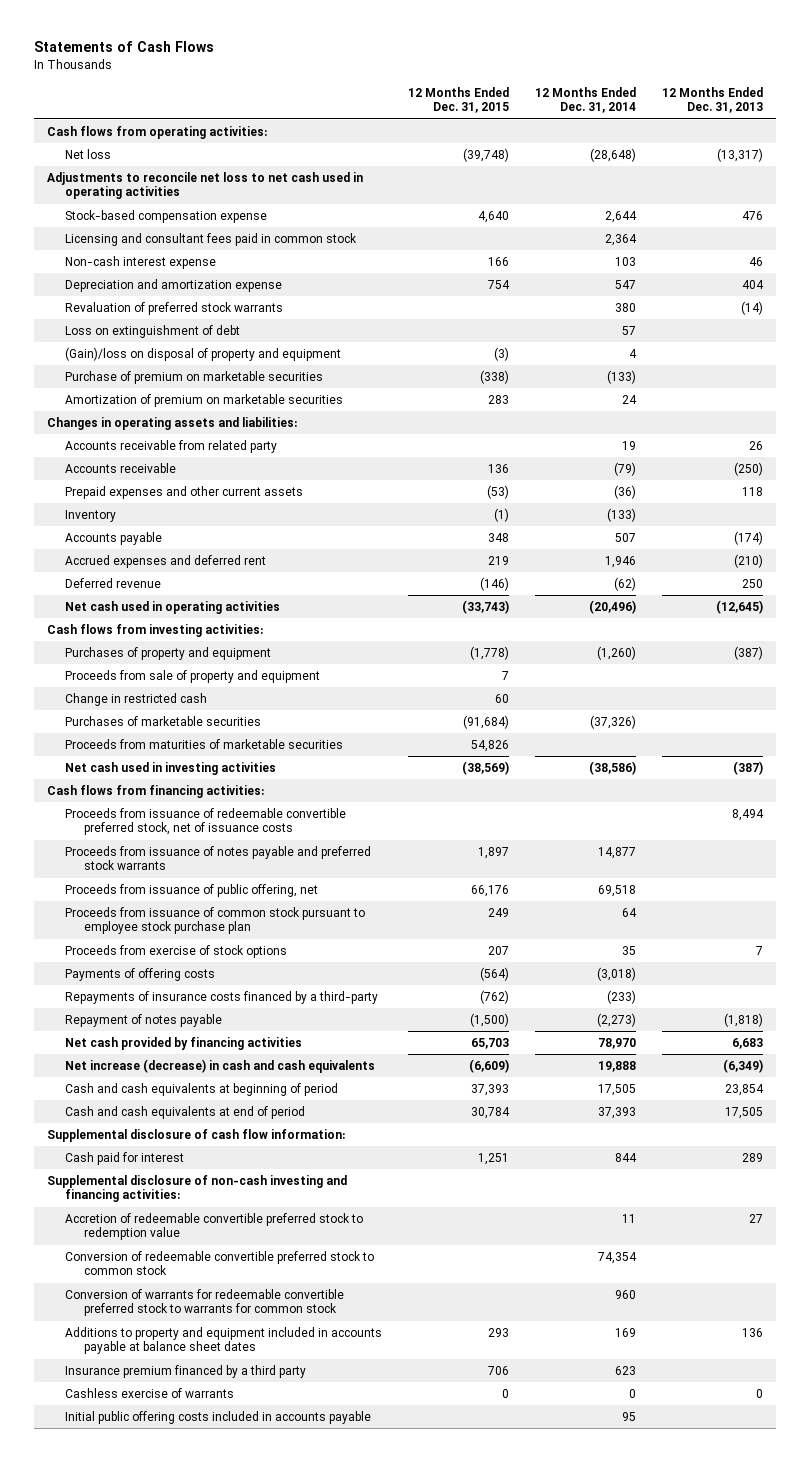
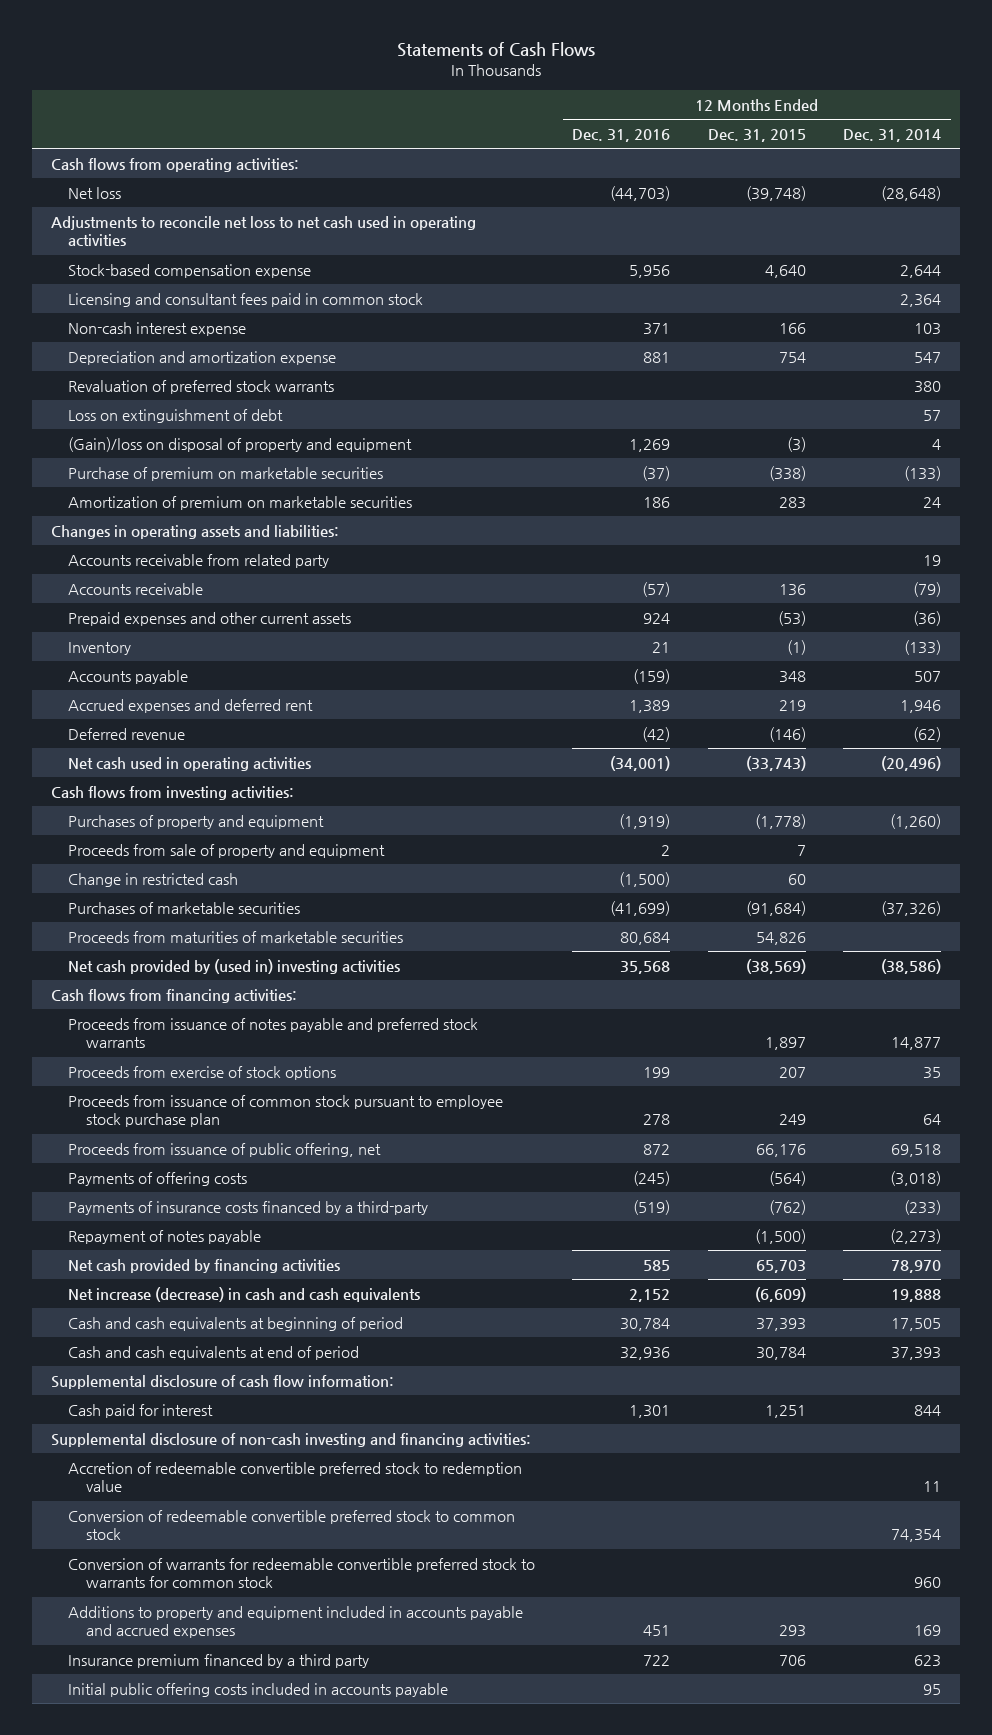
- | 12 Months Ended Dec. 31, 2015 | 12 Months Ended Dec. 31, 2014 | 12 Months Ended Dec. 31, 2013
+ | 12 Months Ended Dec. 31, 2016 | 12 Months Ended Dec. 31, 2015 | 12 Months Ended Dec. 31, 2014
- Net cash used in investing activities | (38,569) | (38,586) | (387)
+ Net cash provided by (used in) investing activities | 35,568 | (38,569) | (38,586)
- Proceeds from issuance of redeemable convertible preferred stock, net of issuance costs | | | 8,494
moved down: Proceeds from issuance of common stock pursuant to employee stock purchase plan | 278 | 249 | 64
moved down: Proceeds from issuance of public offering, net | 872 | 66,176 | 69,518
- Repayments of insurance costs financed by a third-party | (762) | (233) |
+ Payments of insurance costs financed by a third-party | (519) | (762) | (233)
- Additions to property and equipment included in accounts payable at balance sheet dates | 293 | 169 | 136
+ Additions to property and equipment included in accounts payable and accrued expenses | 451 | 293 | 169
- Cashless exercise of warrants | 0 | 0 | 0

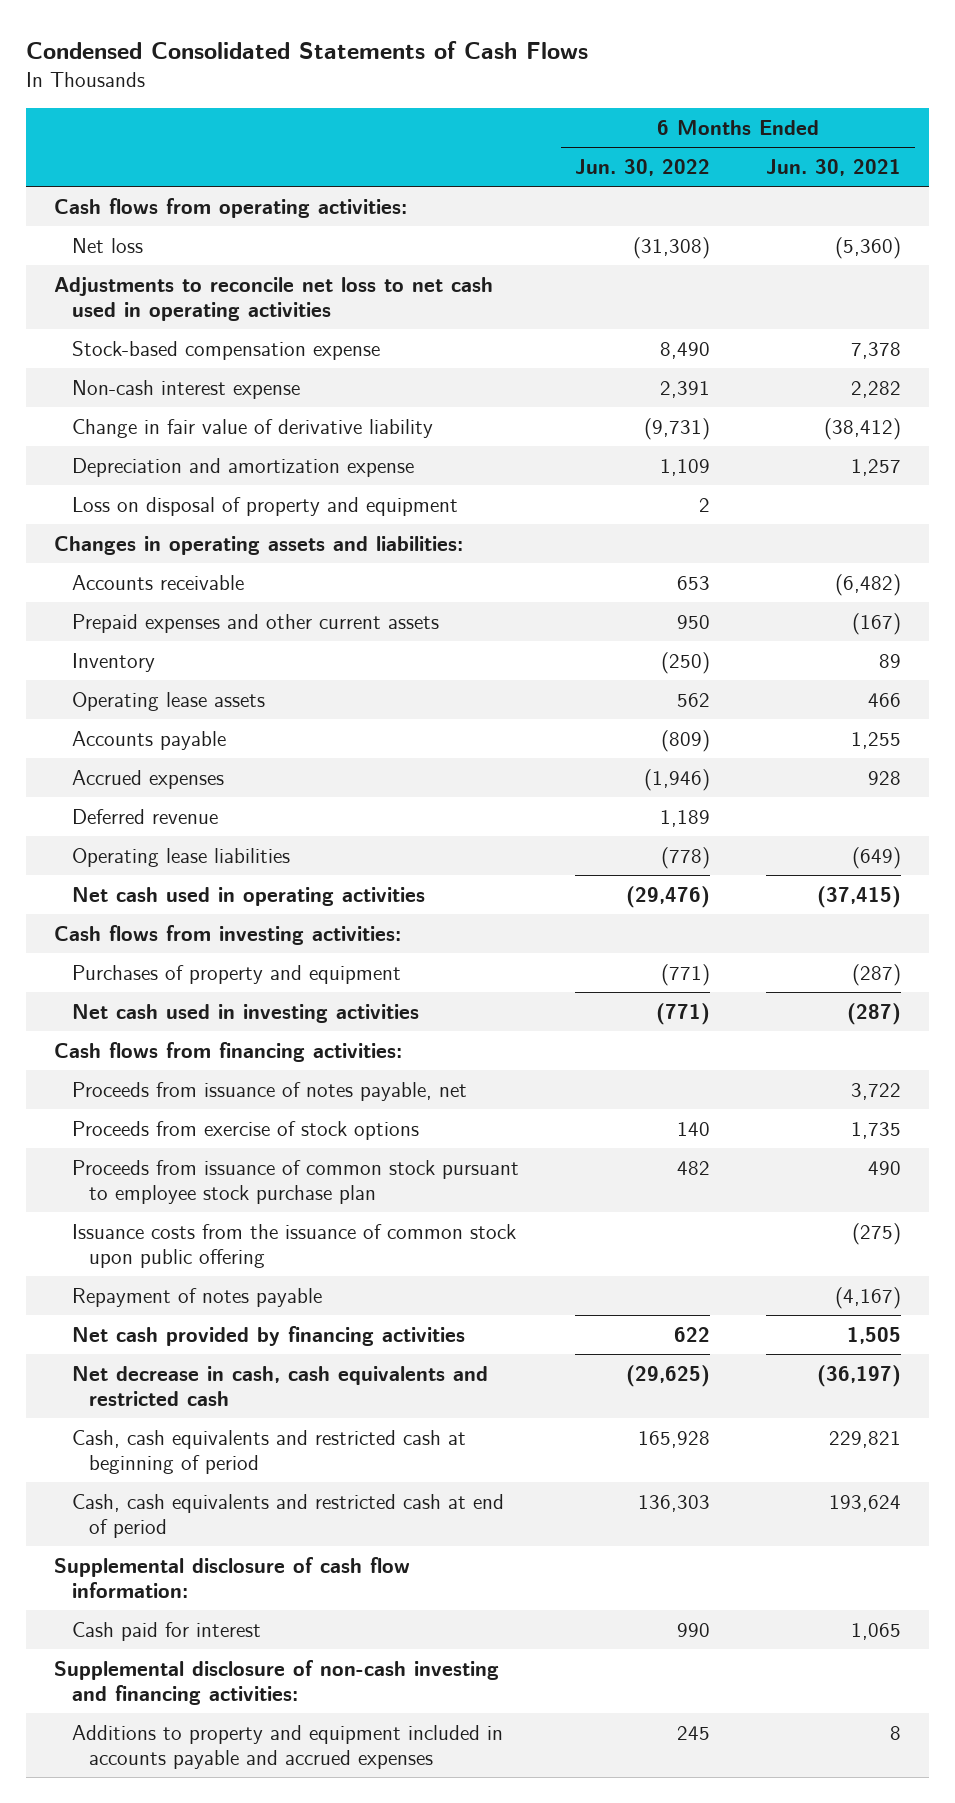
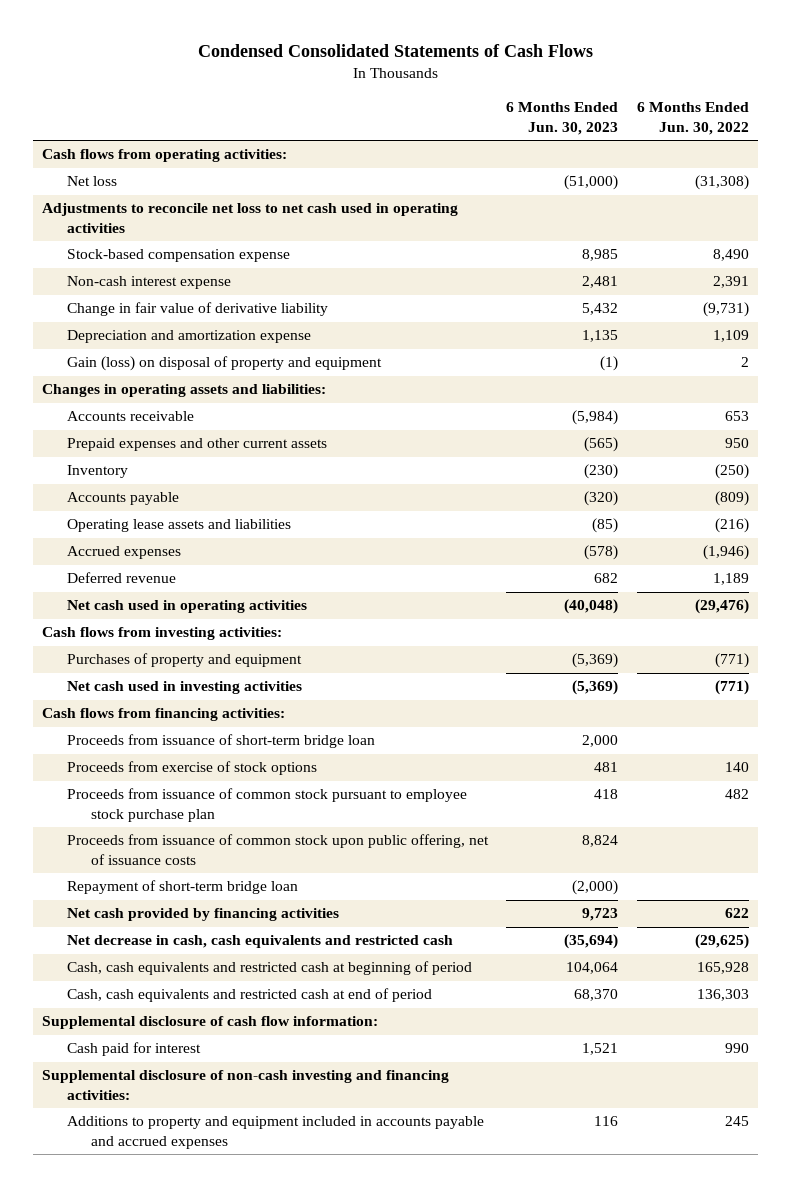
- | 6 Months Ended Jun. 30, 2022 | 6 Months Ended Jun. 30, 2021
+ | 6 Months Ended Jun. 30, 2023 | 6 Months Ended Jun. 30, 2022
- Loss on disposal of property and equipment | 2 |
+ Gain (loss) on disposal of property and equipment | (1) | 2
- Operating lease assets | 562 | 466
+ Operating lease assets and liabilities | (85) | (216)
- Operating lease liabilities | (778) | (649)
- Proceeds from issuance of notes payable, net | | 3,722
+ Proceeds from issuance of short-term bridge loan | 2,000 |
- Issuance costs from the issuance of common stock upon public offering | | (275)
- Repayment of notes payable | | (4,167)
+ Proceeds from issuance of common stock upon public offering, net of issuance costs | 8,824 |
+ Repayment of short-term bridge loan | (2,000) |

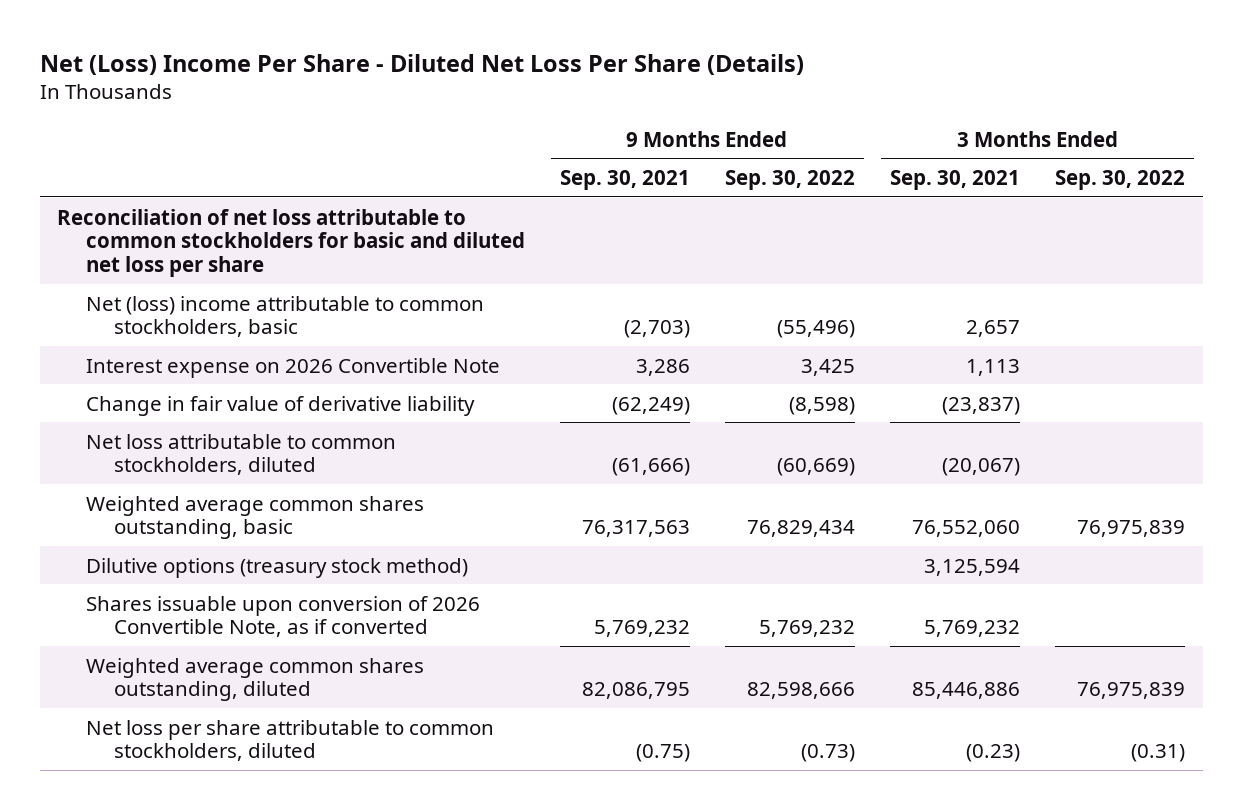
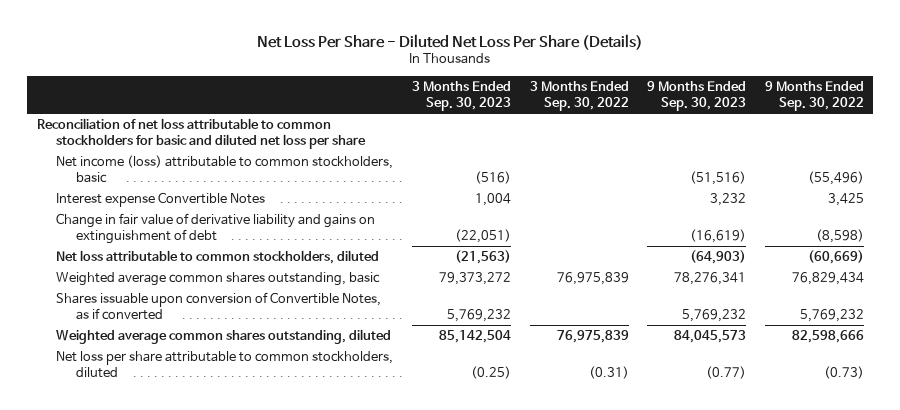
- Net (Loss) Income Per Share - Diluted Net Loss Per Share (Details)
+ Net Loss Per Share - Diluted Net Loss Per Share (Details)
- | 9 Months Ended Sep. 30, 2021 | 9 Months Ended Sep. 30, 2022 | 3 Months Ended Sep. 30, 2021 | 3 Months Ended Sep. 30, 2022
+ | 3 Months Ended Sep. 30, 2023 | 3 Months Ended Sep. 30, 2022 | 9 Months Ended Sep. 30, 2023 | 9 Months Ended Sep. 30, 2022
- Net (loss) income attributable to common stockholders, basic | (2,703) | (55,496) | 2,657 |
- Interest expense on 2026 Convertible Note | 3,286 | 3,425 | 1,113 |
- Change in fair value of derivative liability | (62,249) | (8,598) | (23,837) |
+ Net income (loss) attributable to common stockholders, basic | (516) | | (51,516) | (55,496)
+ Interest expense Convertible Notes | 1,004 | | 3,232 | 3,425
+ Change in fair value of derivative liability and gains on extinguishment of debt | (22,051) | | (16,619) | (8,598)
- Dilutive options (treasury stock method) | | | 3,125,594 |
- Shares issuable upon conversion of 2026 Convertible Note, as if converted | 5,769,232 | 5,769,232 | 5,769,232 |
+ Shares issuable upon conversion of Convertible Notes, as if converted | 5,769,232 | | 5,769,232 | 5,769,232

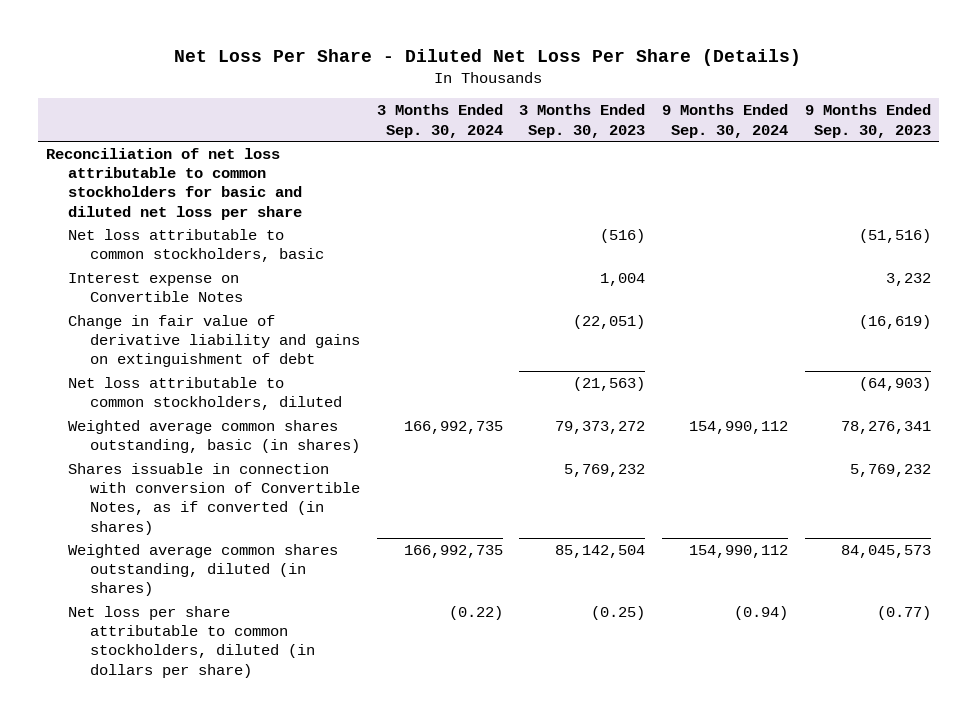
- | 3 Months Ended Sep. 30, 2023 | 3 Months Ended Sep. 30, 2022 | 9 Months Ended Sep. 30, 2023 | 9 Months Ended Sep. 30, 2022
+ | 3 Months Ended Sep. 30, 2024 | 3 Months Ended Sep. 30, 2023 | 9 Months Ended Sep. 30, 2024 | 9 Months Ended Sep. 30, 2023
- Net income (loss) attributable to common stockholders, basic | (516) | | (51,516) | (55,496)
- Interest expense Convertible Notes | 1,004 | | 3,232 | 3,425
+ Net loss attributable to common stockholders, basic | | (516) | | (51,516)
+ Interest expense on Convertible Notes | | 1,004 | | 3,232
- Weighted average common shares outstanding, basic | 79,373,272 | 76,975,839 | 78,276,341 | 76,829,434
- Shares issuable upon conversion of Convertible Notes, as if converted | 5,769,232 | | 5,769,232 | 5,769,232
- Weighted average common shares outstanding, diluted | 85,142,504 | 76,975,839 | 84,045,573 | 82,598,666
- Net loss per share attributable to common stockholders, diluted | (0.25) | (0.31) | (0.77) | (0.73)
+ Weighted average common shares outstanding, basic (in shares) | 166,992,735 | 79,373,272 | 154,990,112 | 78,276,341
+ Shares issuable in connection with conversion of Convertible Notes, as if converted (in shares) | | 5,769,232 | | 5,769,232
+ Weighted average common shares outstanding, diluted (in shares) | 166,992,735 | 85,142,504 | 154,990,112 | 84,045,573
+ Net loss per share attributable to common stockholders, diluted (in dollars per share) | (0.22) | (0.25) | (0.94) | (0.77)

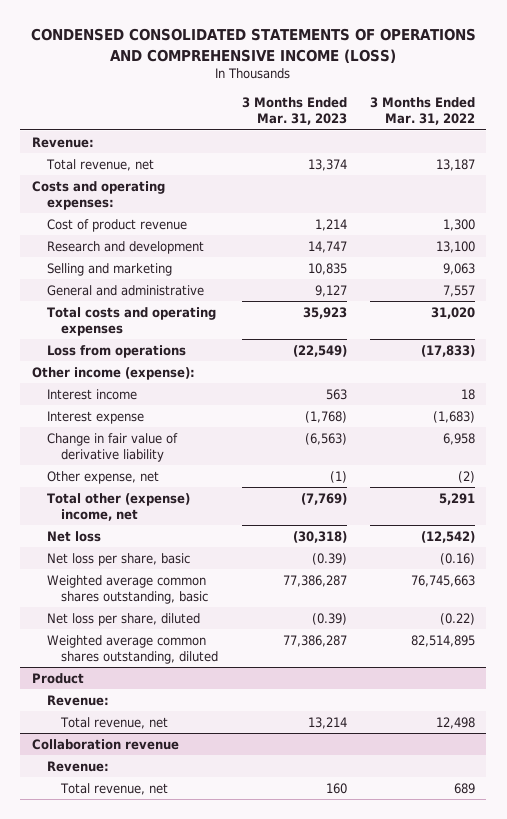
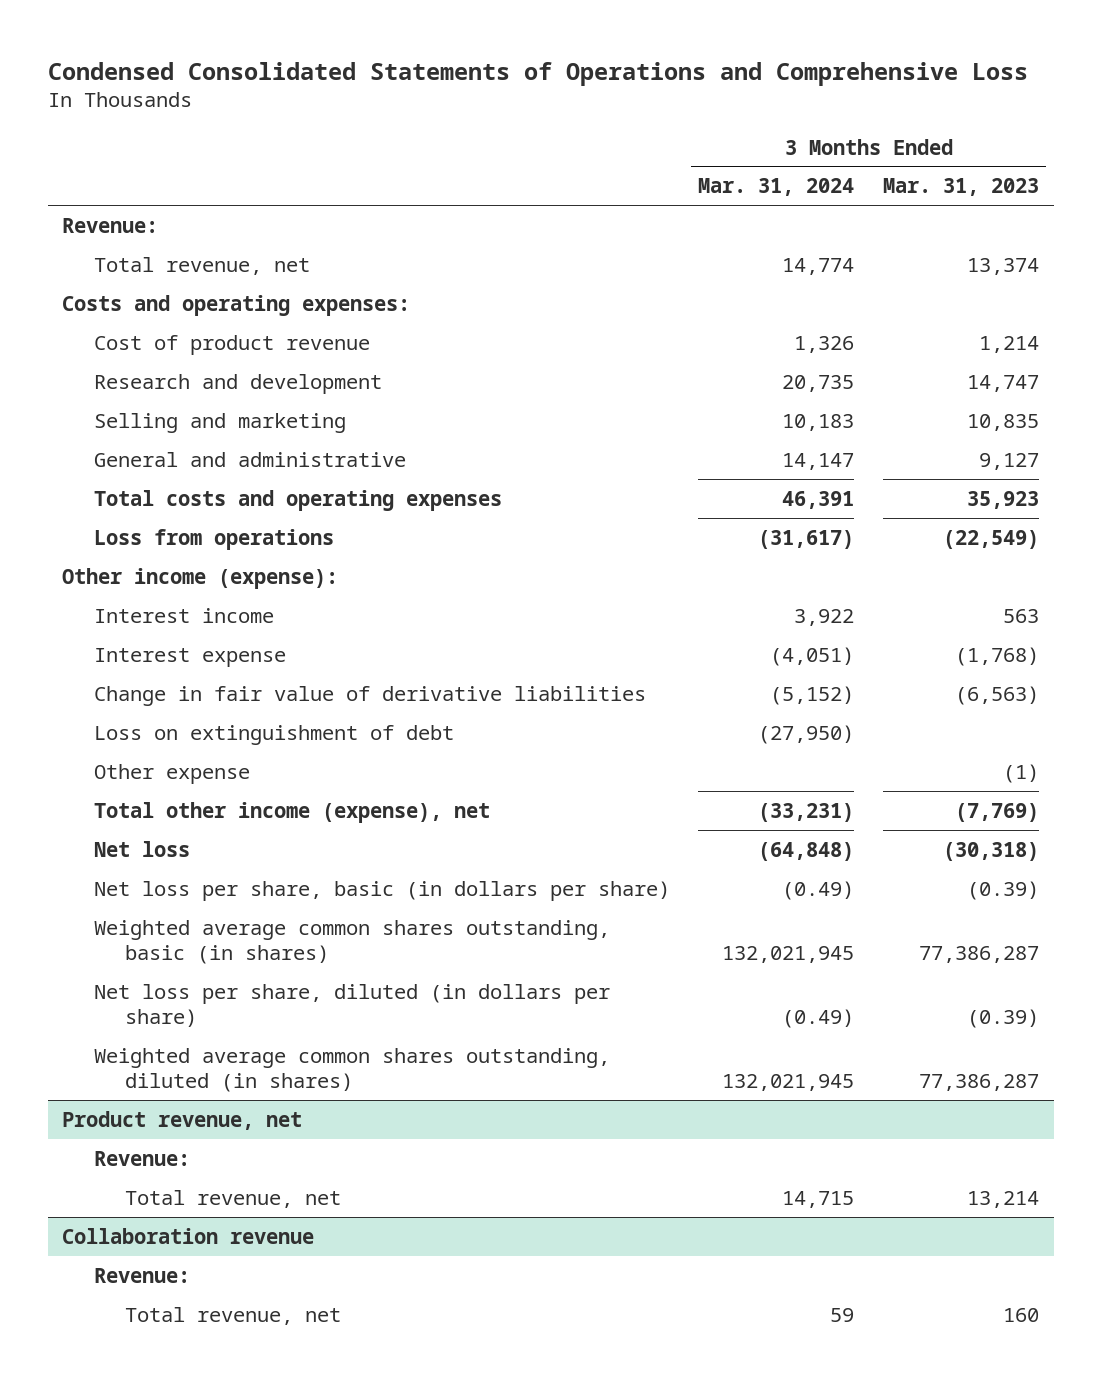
- CONDENSED CONSOLIDATED STATEMENTS OF OPERATIONS AND COMPREHENSIVE INCOME (LOSS)
+ Condensed Consolidated Statements of Operations and Comprehensive Loss
- | 3 Months Ended Mar. 31, 2023 | 3 Months Ended Mar. 31, 2022
+ | 3 Months Ended Mar. 31, 2024 | 3 Months Ended Mar. 31, 2023
- Change in fair value of derivative liability | (6,563) | 6,958
- Other expense, net | (1) | (2)
- Total other (expense) income, net | (7,769) | 5,291
+ Change in fair value of derivative liabilities | (5,152) | (6,563)
+ Loss on extinguishment of debt | (27,950) |
+ Other expense | | (1)
+ Total other income (expense), net | (33,231) | (7,769)
- Net loss per share, basic | (0.39) | (0.16)
- Weighted average common shares outstanding, basic | 77,386,287 | 76,745,663
- Net loss per share, diluted | (0.39) | (0.22)
- Weighted average common shares outstanding, diluted | 77,386,287 | 82,514,895
- Product
+ Net loss per share, basic (in dollars per share) | (0.49) | (0.39)
+ Weighted average common shares outstanding, basic (in shares) | 132,021,945 | 77,386,287
+ Net loss per share, diluted (in dollars per share) | (0.49) | (0.39)
+ Weighted average common shares outstanding, diluted (in shares) | 132,021,945 | 77,386,287
+ Product revenue, net

